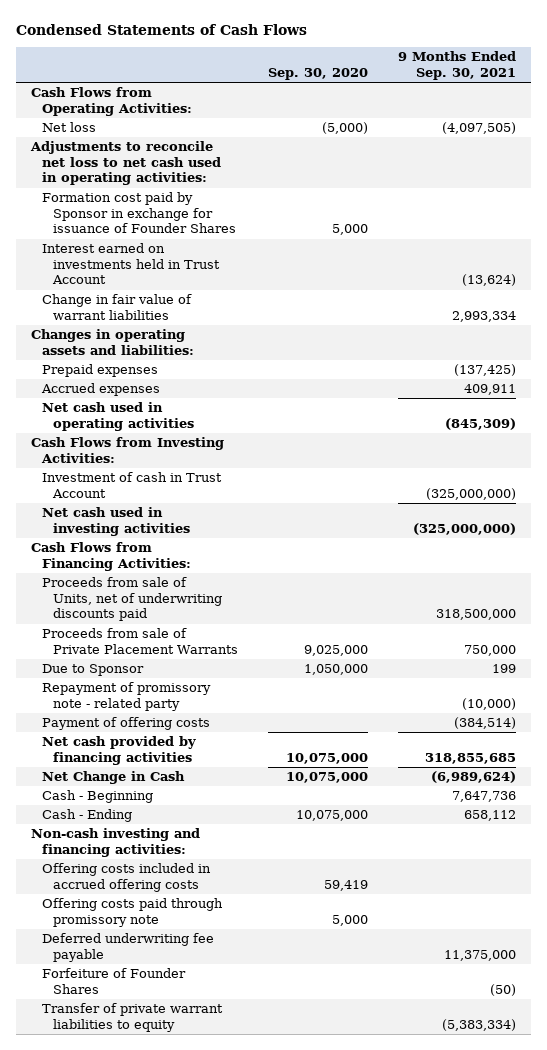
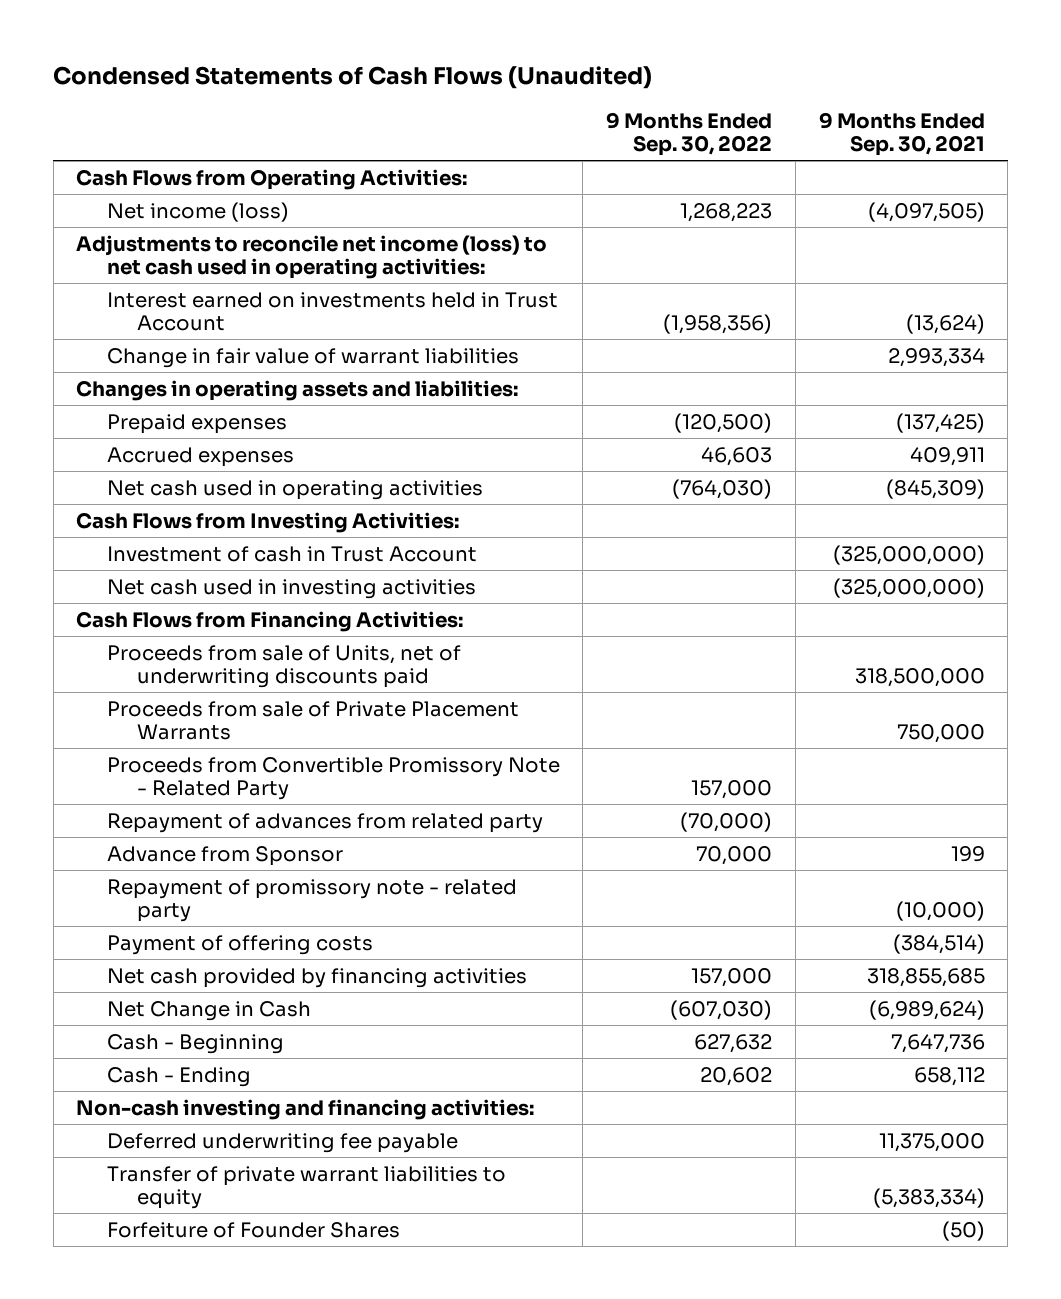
- Condensed Statements of Cash Flows
+ Condensed Statements of Cash Flows (Unaudited)
- | Sep. 30, 2020 | 9 Months Ended Sep. 30, 2021
+ | 9 Months Ended Sep. 30, 2022 | 9 Months Ended Sep. 30, 2021
- Net loss | (5,000) | (4,097,505)
- Adjustments to reconcile net loss to net cash used in operating activities:
- Formation cost paid by Sponsor in exchange for issuance of Founder Shares | 5,000 |
+ Net income (loss) | 1,268,223 | (4,097,505)
+ Adjustments to reconcile net income (loss) to net cash used in operating activities:
- Due to Sponsor | 1,050,000 | 199
+ Proceeds from Convertible Promissory Note - Related Party | 157,000 |
+ Repayment of advances from related party | (70,000) |
+ Advance from Sponsor | 70,000 | 199
- Offering costs included in accrued offering costs | 59,419 |
- Offering costs paid through promissory note | 5,000 |
moved down: Forfeiture of Founder Shares | | (50)

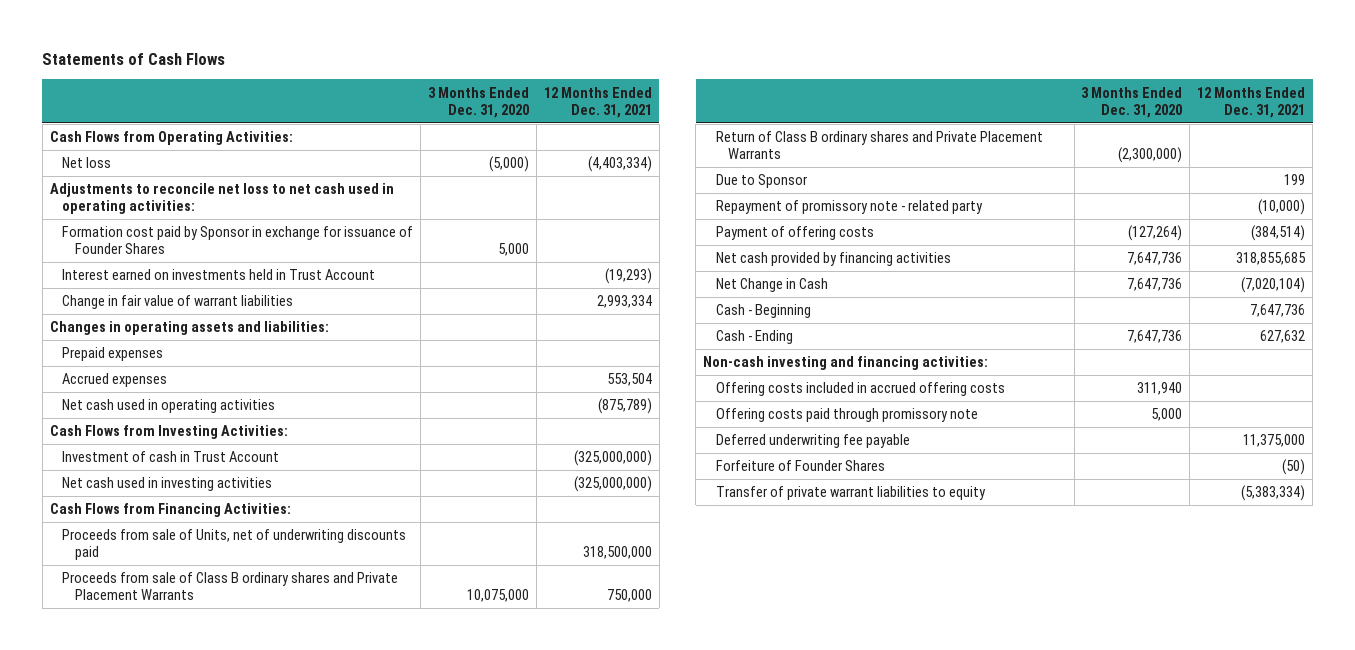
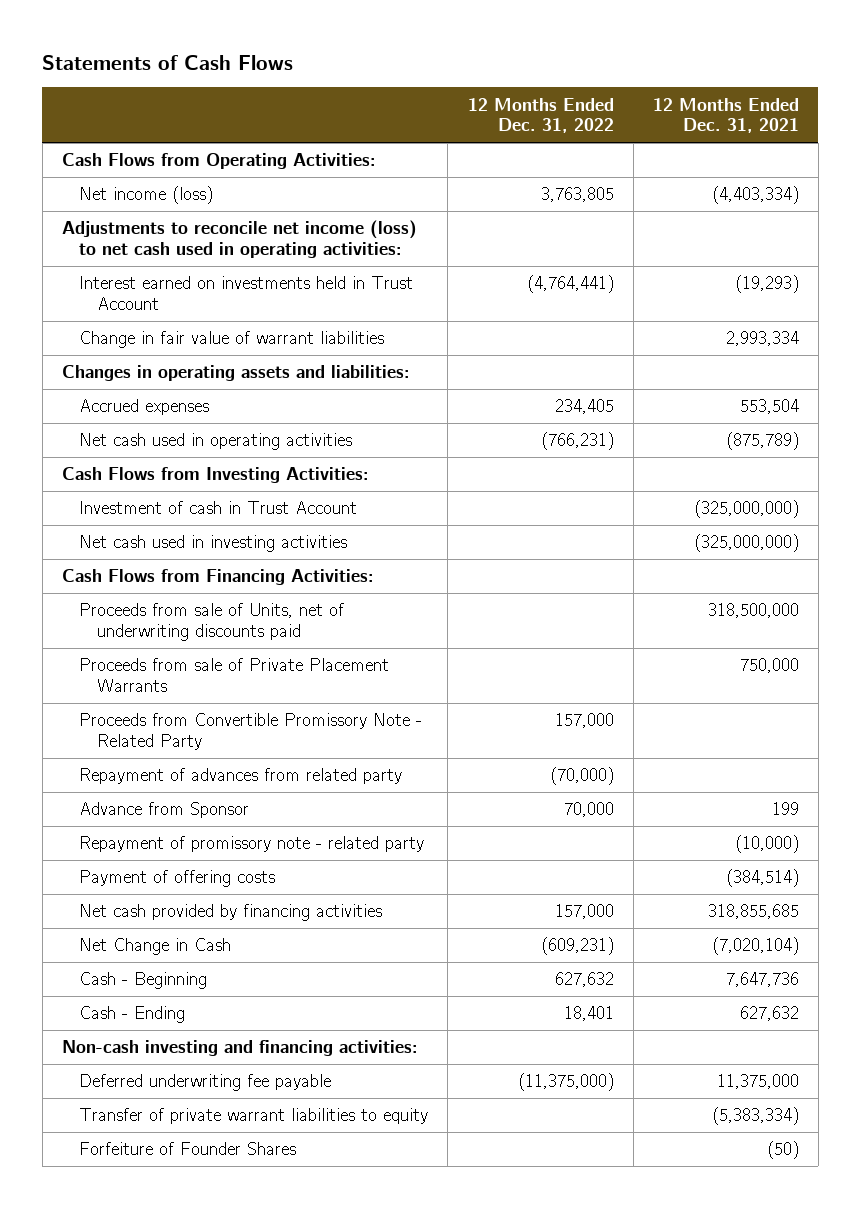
- | 3 Months Ended Dec. 31, 2020 | 12 Months Ended Dec. 31, 2021
+ | 12 Months Ended Dec. 31, 2022 | 12 Months Ended Dec. 31, 2021
- Net loss | (5,000) | (4,403,334)
- Adjustments to reconcile net loss to net cash used in operating activities:
- Formation cost paid by Sponsor in exchange for issuance of Founder Shares | 5,000 |
+ Net income (loss) | 3,763,805 | (4,403,334)
+ Adjustments to reconcile net income (loss) to net cash used in operating activities:
- Prepaid expenses
- Proceeds from sale of Class B ordinary shares and Private Placement Warrants | 10,075,000 | 750,000
- Return of Class B ordinary shares and Private Placement Warrants | (2,300,000) |
- Due to Sponsor | | 199
+ Proceeds from sale of Private Placement Warrants | | 750,000
+ Proceeds from Convertible Promissory Note - Related Party | 157,000 |
+ Repayment of advances from related party | (70,000) |
+ Advance from Sponsor | 70,000 | 199
- Offering costs included in accrued offering costs | 311,940 |
- Offering costs paid through promissory note | 5,000 |
moved down: Forfeiture of Founder Shares | | (50)

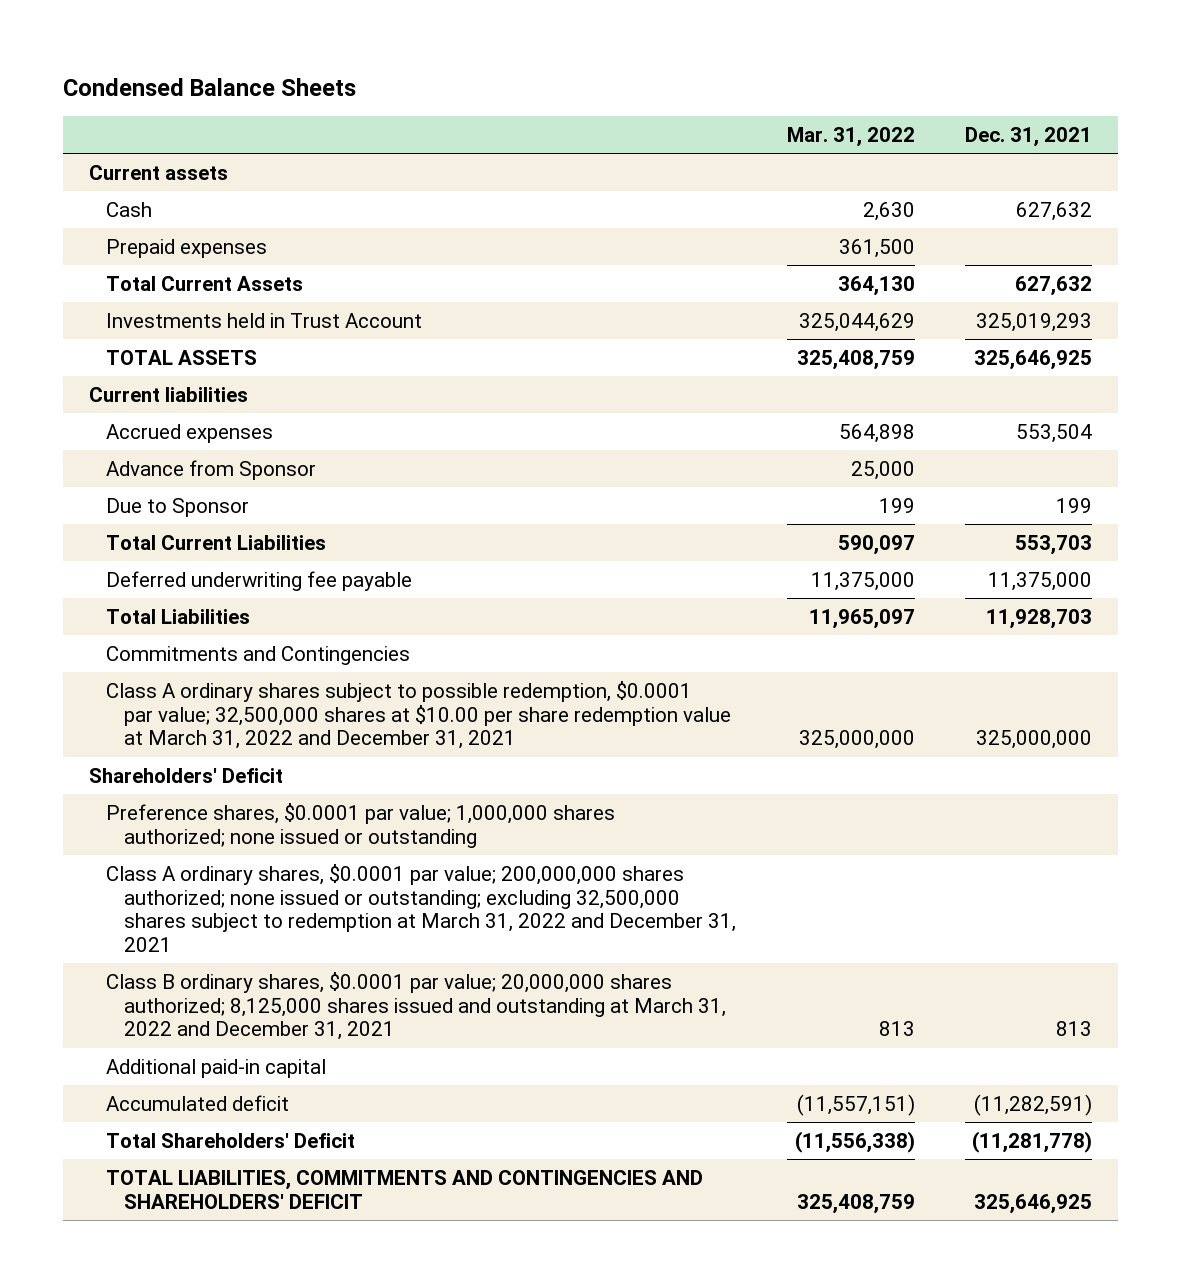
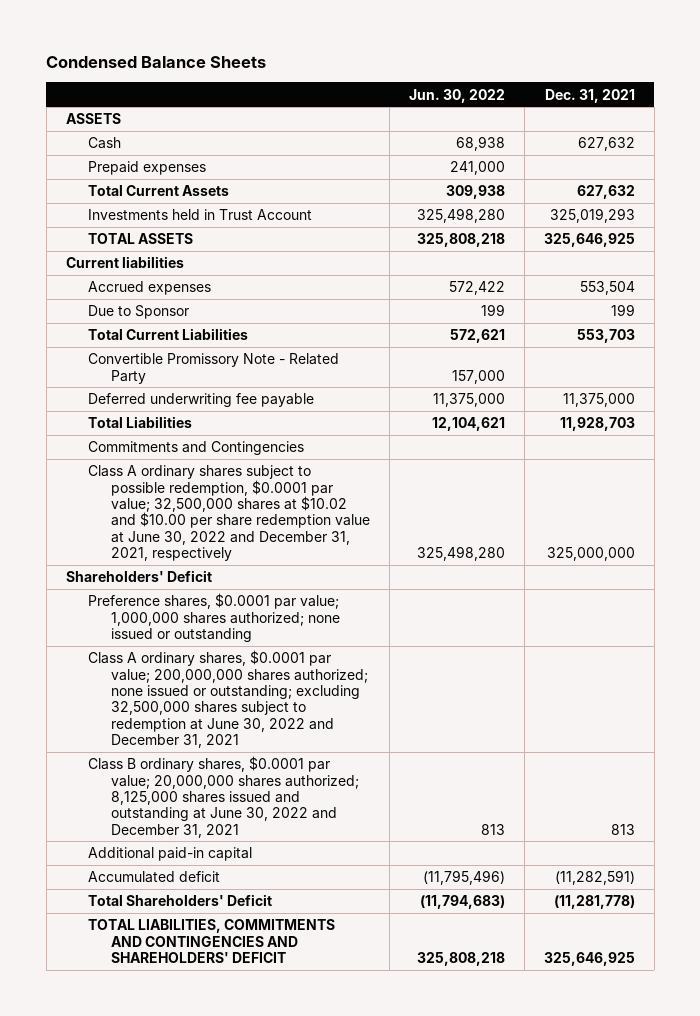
- | Mar. 31, 2022 | Dec. 31, 2021
+ | Jun. 30, 2022 | Dec. 31, 2021
- Current assets
+ ASSETS
- Advance from Sponsor | 25,000 |
+ Convertible Promissory Note - Related Party | 157,000 |
- Class A ordinary shares subject to possible redemption, $0.0001 par value; 32,500,000 shares at $10.00 per share redemption value at March 31, 2022 and December 31, 2021 | 325,000,000 | 325,000,000
+ Class A ordinary shares subject to possible redemption, $0.0001 par value; 32,500,000 shares at $10.02 and $10.00 per share redemption value at June 30, 2022 and December 31, 2021, respectively | 325,498,280 | 325,000,000
- Class A ordinary shares, $0.0001 par value; 200,000,000 shares authorized; none issued or outstanding; excluding 32,500,000 shares subject to redemption at March 31, 2022 and December 31, 2021
- Class B ordinary shares, $0.0001 par value; 20,000,000 shares authorized; 8,125,000 shares issued and outstanding at March 31, 2022 and December 31, 2021 | 813 | 813
+ Class A ordinary shares, $0.0001 par value; 200,000,000 shares authorized; none issued or outstanding; excluding 32,500,000 shares subject to redemption at June 30, 2022 and December 31, 2021
+ Class B ordinary shares, $0.0001 par value; 20,000,000 shares authorized; 8,125,000 shares issued and outstanding at June 30, 2022 and December 31, 2021 | 813 | 813

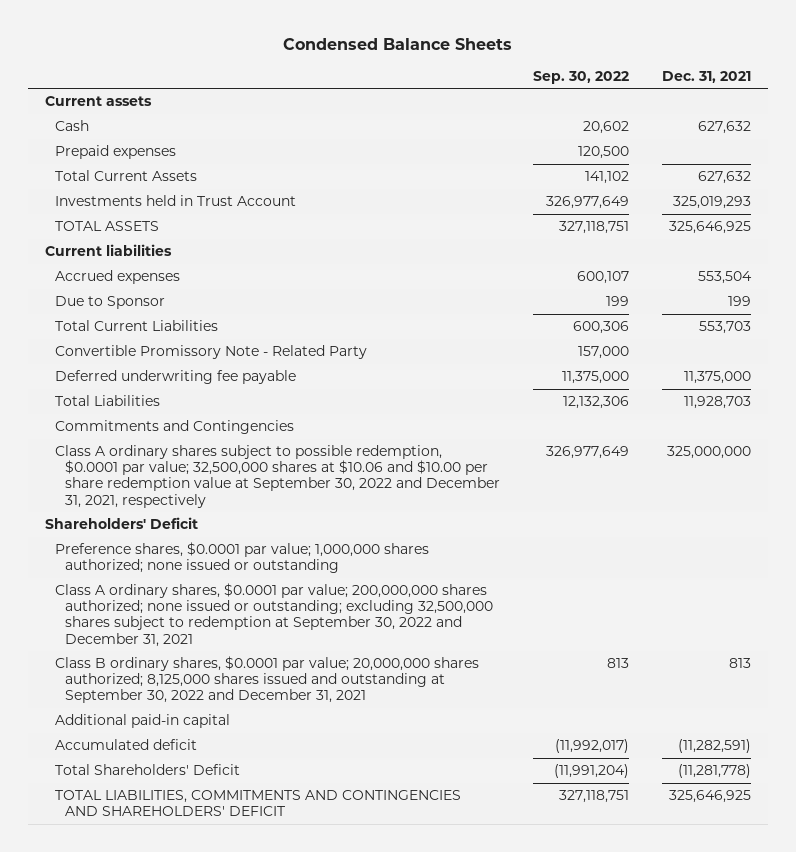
- | Jun. 30, 2022 | Dec. 31, 2021
+ | Sep. 30, 2022 | Dec. 31, 2021
- ASSETS
+ Current assets
- Class A ordinary shares subject to possible redemption, $0.0001 par value; 32,500,000 shares at $10.02 and $10.00 per share redemption value at June 30, 2022 and December 31, 2021, respectively | 325,498,280 | 325,000,000
+ Class A ordinary shares subject to possible redemption, $0.0001 par value; 32,500,000 shares at $10.06 and $10.00 per share redemption value at September 30, 2022 and December 31, 2021, respectively | 326,977,649 | 325,000,000
- Class A ordinary shares, $0.0001 par value; 200,000,000 shares authorized; none issued or outstanding; excluding 32,500,000 shares subject to redemption at June 30, 2022 and December 31, 2021
- Class B ordinary shares, $0.0001 par value; 20,000,000 shares authorized; 8,125,000 shares issued and outstanding at June 30, 2022 and December 31, 2021 | 813 | 813
+ Class A ordinary shares, $0.0001 par value; 200,000,000 shares authorized; none issued or outstanding; excluding 32,500,000 shares subject to redemption at September 30, 2022 and December 31, 2021
+ Class B ordinary shares, $0.0001 par value; 20,000,000 shares authorized; 8,125,000 shares issued and outstanding at September 30, 2022 and December 31, 2021 | 813 | 813

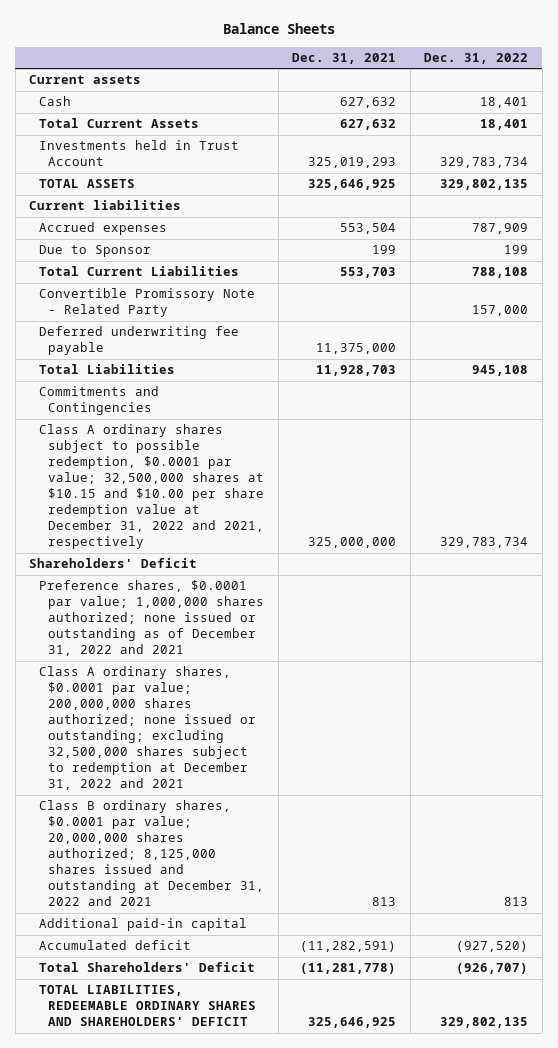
- Condensed Balance Sheets
+ Balance Sheets
- | Sep. 30, 2022 | Dec. 31, 2021
+ | Dec. 31, 2021 | Dec. 31, 2022
- Prepaid expenses | 120,500 |
- Class A ordinary shares subject to possible redemption, $0.0001 par value; 32,500,000 shares at $10.06 and $10.00 per share redemption value at September 30, 2022 and December 31, 2021, respectively | 326,977,649 | 325,000,000
+ Class A ordinary shares subject to possible redemption, $0.0001 par value; 32,500,000 shares at $10.15 and $10.00 per share redemption value at December 31, 2022 and 2021, respectively | 325,000,000 | 329,783,734
- Preference shares, $0.0001 par value; 1,000,000 shares authorized; none issued or outstanding
- Class A ordinary shares, $0.0001 par value; 200,000,000 shares authorized; none issued or outstanding; excluding 32,500,000 shares subject to redemption at September 30, 2022 and December 31, 2021
- Class B ordinary shares, $0.0001 par value; 20,000,000 shares authorized; 8,125,000 shares issued and outstanding at September 30, 2022 and December 31, 2021 | 813 | 813
+ Preference shares, $0.0001 par value; 1,000,000 shares authorized; none issued or outstanding as of December 31, 2022 and 2021
+ Class A ordinary shares, $0.0001 par value; 200,000,000 shares authorized; none issued or outstanding; excluding 32,500,000 shares subject to redemption at December 31, 2022 and 2021
+ Class B ordinary shares, $0.0001 par value; 20,000,000 shares authorized; 8,125,000 shares issued and outstanding at December 31, 2022 and 2021 | 813 | 813
- TOTAL LIABILITIES, COMMITMENTS AND CONTINGENCIES AND SHAREHOLDERS' DEFICIT | 327,118,751 | 325,646,925
+ TOTAL LIABILITIES, REDEEMABLE ORDINARY SHARES AND SHAREHOLDERS' DEFICIT | 325,646,925 | 329,802,135

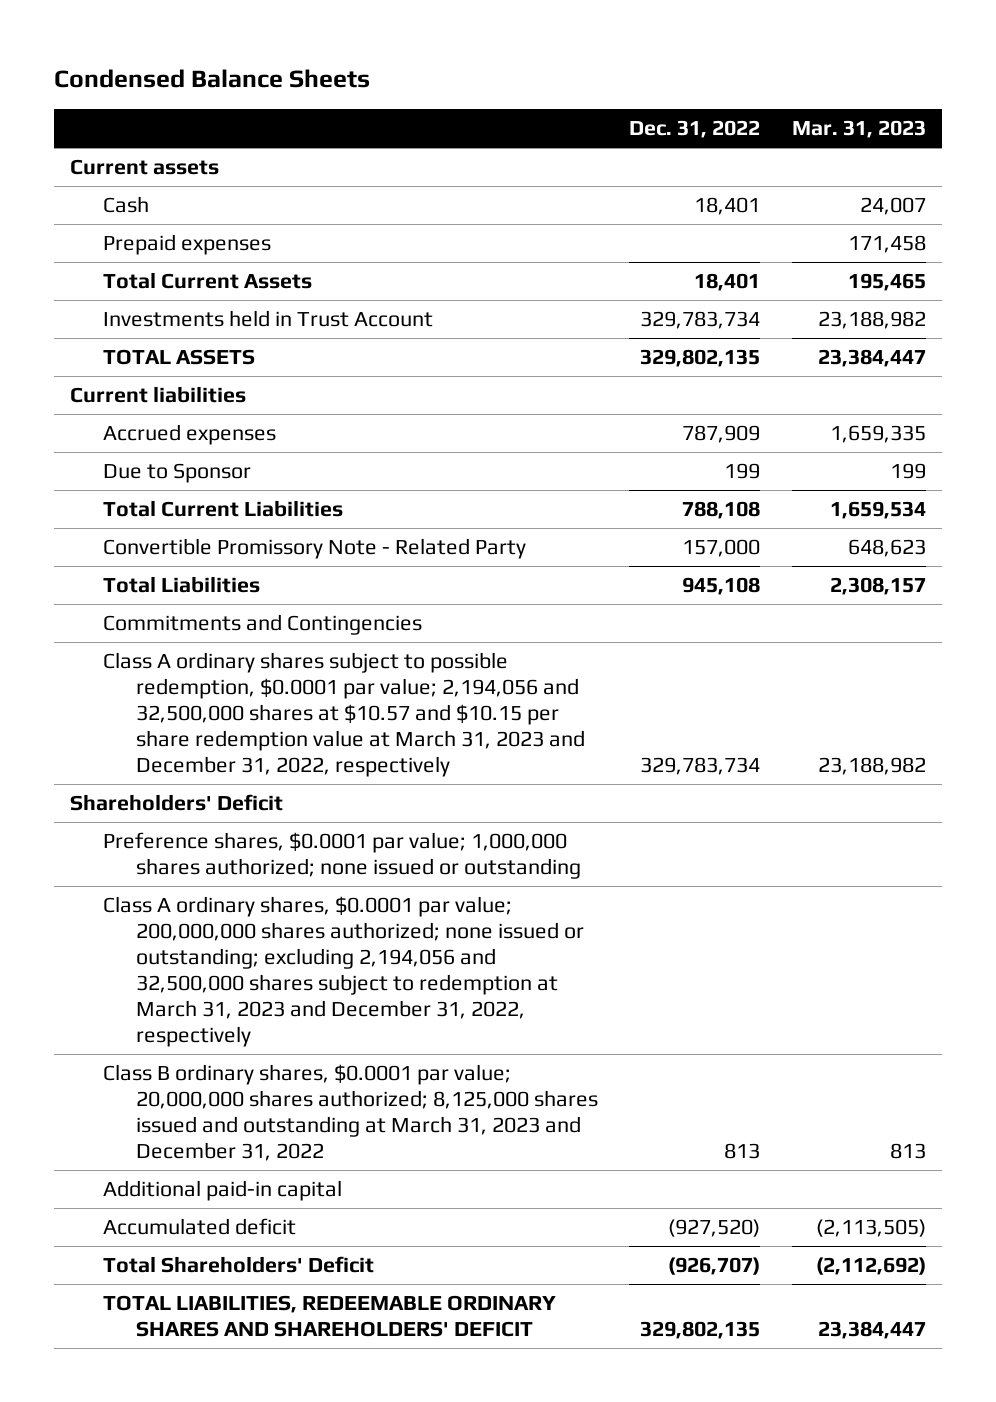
- Balance Sheets
+ Condensed Balance Sheets
- | Dec. 31, 2021 | Dec. 31, 2022
+ | Dec. 31, 2022 | Mar. 31, 2023
+ Prepaid expenses | | 171,458
- Deferred underwriting fee payable | 11,375,000 |
- Class A ordinary shares subject to possible redemption, $0.0001 par value; 32,500,000 shares at $10.15 and $10.00 per share redemption value at December 31, 2022 and 2021, respectively | 325,000,000 | 329,783,734
+ Class A ordinary shares subject to possible redemption, $0.0001 par value; 2,194,056 and 32,500,000 shares at $10.57 and $10.15 per share redemption value at March 31, 2023 and December 31, 2022, respectively | 329,783,734 | 23,188,982
- Preference shares, $0.0001 par value; 1,000,000 shares authorized; none issued or outstanding as of December 31, 2022 and 2021
- Class A ordinary shares, $0.0001 par value; 200,000,000 shares authorized; none issued or outstanding; excluding 32,500,000 shares subject to redemption at December 31, 2022 and 2021
- Class B ordinary shares, $0.0001 par value; 20,000,000 shares authorized; 8,125,000 shares issued and outstanding at December 31, 2022 and 2021 | 813 | 813
+ Preference shares, $0.0001 par value; 1,000,000 shares authorized; none issued or outstanding
+ Class A ordinary shares, $0.0001 par value; 200,000,000 shares authorized; none issued or outstanding; excluding 2,194,056 and 32,500,000 shares subject to redemption at March 31, 2023 and December 31, 2022, respectively
+ Class B ordinary shares, $0.0001 par value; 20,000,000 shares authorized; 8,125,000 shares issued and outstanding at March 31, 2023 and December 31, 2022 | 813 | 813

